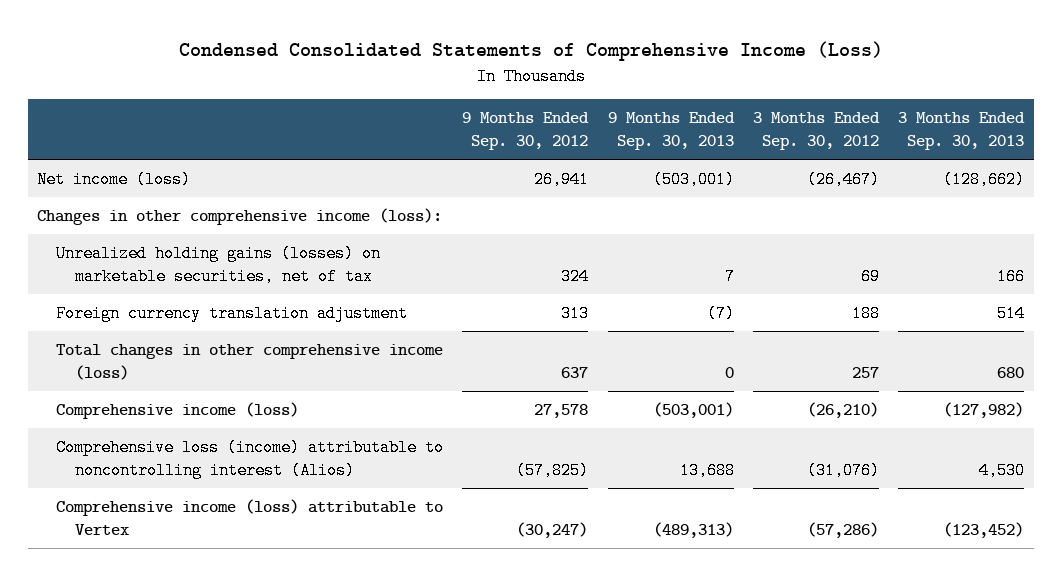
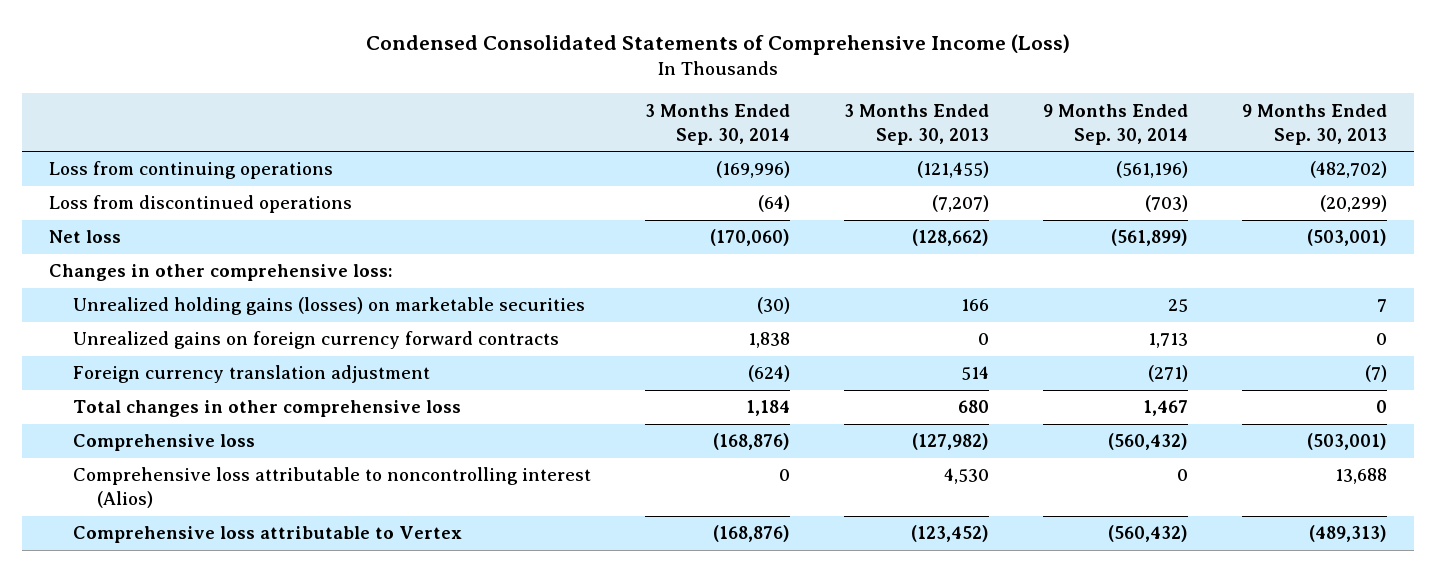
- | 9 Months Ended Sep. 30, 2012 | 9 Months Ended Sep. 30, 2013 | 3 Months Ended Sep. 30, 2012 | 3 Months Ended Sep. 30, 2013
+ | 3 Months Ended Sep. 30, 2014 | 3 Months Ended Sep. 30, 2013 | 9 Months Ended Sep. 30, 2014 | 9 Months Ended Sep. 30, 2013
- Net income (loss) | 26,941 | (503,001) | (26,467) | (128,662)
- Changes in other comprehensive income (loss):
- Unrealized holding gains (losses) on marketable securities, net of tax | 324 | 7 | 69 | 166
+ Loss from continuing operations | (169,996) | (121,455) | (561,196) | (482,702)
+ Loss from discontinued operations | (64) | (7,207) | (703) | (20,299)
+ Net loss | (170,060) | (128,662) | (561,899) | (503,001)
+ Changes in other comprehensive loss:
+ Unrealized holding gains (losses) on marketable securities | (30) | 166 | 25 | 7
+ Unrealized gains on foreign currency forward contracts | 1,838 | 0 | 1,713 | 0
- Total changes in other comprehensive income (loss) | 637 | 0 | 257 | 680
- Comprehensive income (loss) | 27,578 | (503,001) | (26,210) | (127,982)
- Comprehensive loss (income) attributable to noncontrolling interest (Alios) | (57,825) | 13,688 | (31,076) | 4,530
- Comprehensive income (loss) attributable to Vertex | (30,247) | (489,313) | (57,286) | (123,452)
+ Total changes in other comprehensive loss | 1,184 | 680 | 1,467 | 0
+ Comprehensive loss | (168,876) | (127,982) | (560,432) | (503,001)
+ Comprehensive loss attributable to noncontrolling interest (Alios) | 0 | 4,530 | 0 | 13,688
+ Comprehensive loss attributable to Vertex | (168,876) | (123,452) | (560,432) | (489,313)

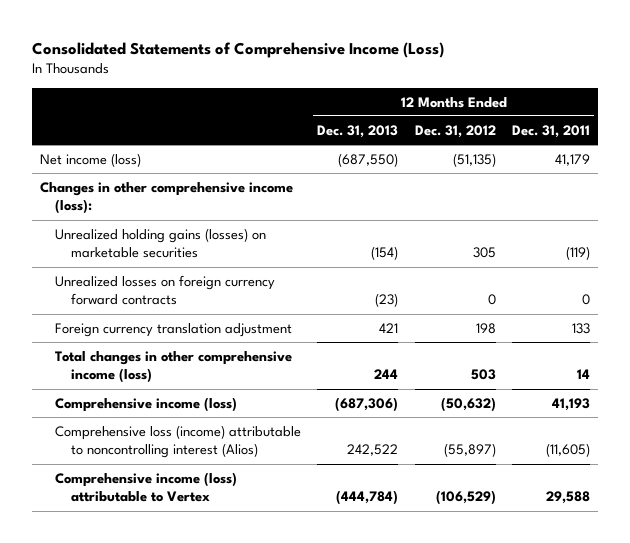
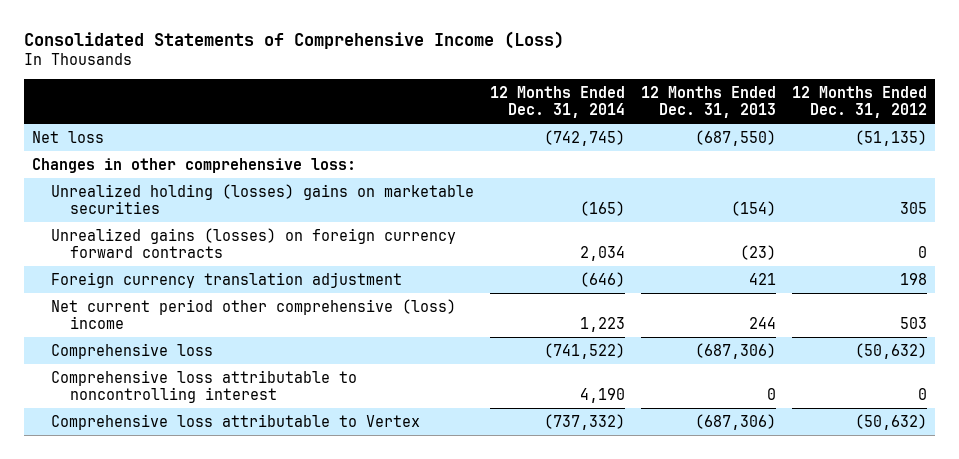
- | 12 Months Ended Dec. 31, 2013 | 12 Months Ended Dec. 31, 2012 | 12 Months Ended Dec. 31, 2011
+ | 12 Months Ended Dec. 31, 2014 | 12 Months Ended Dec. 31, 2013 | 12 Months Ended Dec. 31, 2012
- Net income (loss) | (687,550) | (51,135) | 41,179
- Changes in other comprehensive income (loss):
- Unrealized holding gains (losses) on marketable securities | (154) | 305 | (119)
- Unrealized losses on foreign currency forward contracts | (23) | 0 | 0
+ Net loss | (742,745) | (687,550) | (51,135)
+ Changes in other comprehensive loss:
+ Unrealized holding (losses) gains on marketable securities | (165) | (154) | 305
+ Unrealized gains (losses) on foreign currency forward contracts | 2,034 | (23) | 0
- Total changes in other comprehensive income (loss) | 244 | 503 | 14
- Comprehensive income (loss) | (687,306) | (50,632) | 41,193
- Comprehensive loss (income) attributable to noncontrolling interest (Alios) | 242,522 | (55,897) | (11,605)
- Comprehensive income (loss) attributable to Vertex | (444,784) | (106,529) | 29,588
+ Net current period other comprehensive (loss) income | 1,223 | 244 | 503
+ Comprehensive loss | (741,522) | (687,306) | (50,632)
+ Comprehensive loss attributable to noncontrolling interest | 4,190 | 0 | 0
+ Comprehensive loss attributable to Vertex | (737,332) | (687,306) | (50,632)

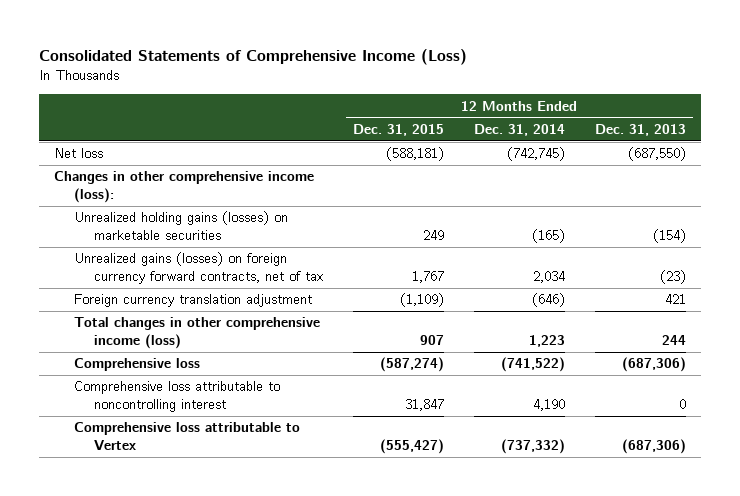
- | 12 Months Ended Dec. 31, 2014 | 12 Months Ended Dec. 31, 2013 | 12 Months Ended Dec. 31, 2012
+ | 12 Months Ended Dec. 31, 2015 | 12 Months Ended Dec. 31, 2014 | 12 Months Ended Dec. 31, 2013
- Changes in other comprehensive loss:
- Unrealized holding (losses) gains on marketable securities | (165) | (154) | 305
- Unrealized gains (losses) on foreign currency forward contracts | 2,034 | (23) | 0
+ Changes in other comprehensive income (loss):
+ Unrealized holding gains (losses) on marketable securities | 249 | (165) | (154)
+ Unrealized gains (losses) on foreign currency forward contracts, net of tax | 1,767 | 2,034 | (23)
- Net current period other comprehensive (loss) income | 1,223 | 244 | 503
+ Total changes in other comprehensive income (loss) | 907 | 1,223 | 244

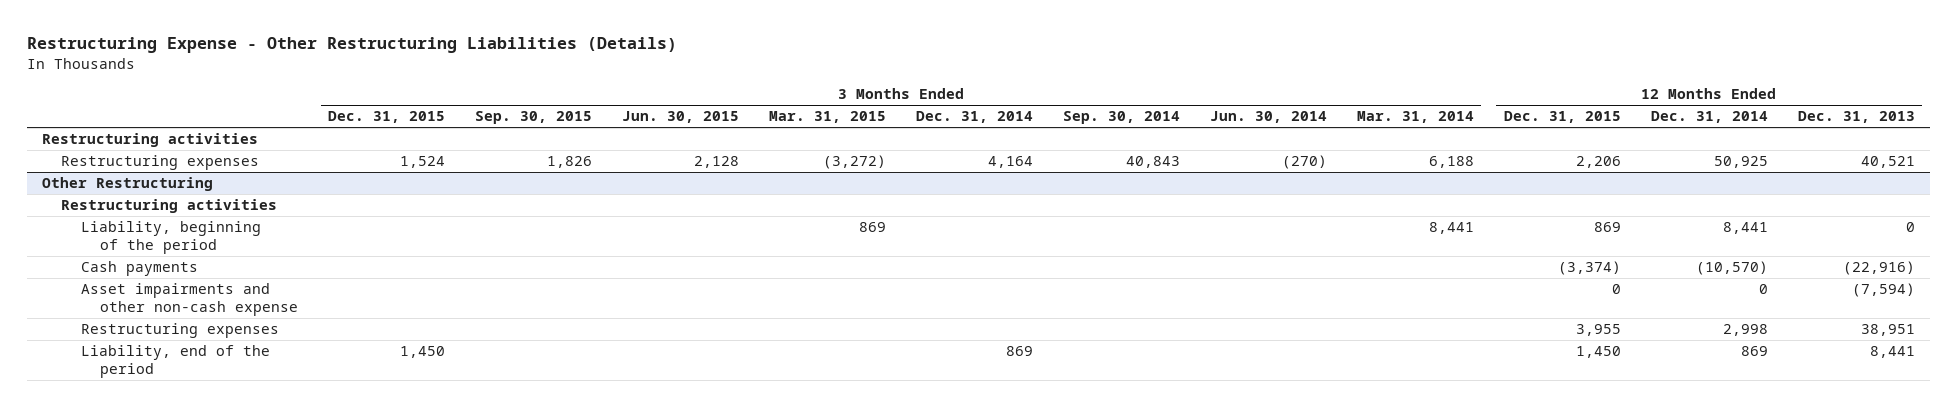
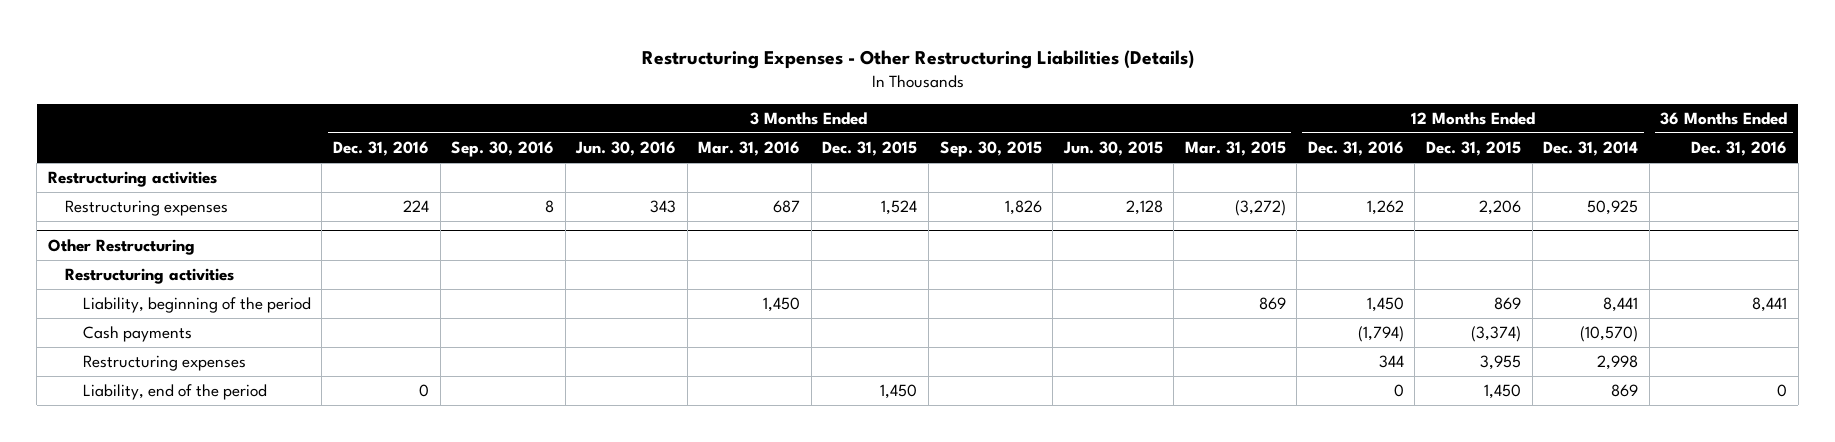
- Restructuring Expense - Other Restructuring Liabilities (Details)
+ Restructuring Expenses - Other Restructuring Liabilities (Details)
- | 3 Months Ended Dec. 31, 2015 | 3 Months Ended Sep. 30, 2015 | 3 Months Ended Jun. 30, 2015 | 3 Months Ended Mar. 31, 2015 | 3 Months Ended Dec. 31, 2014 | 3 Months Ended Sep. 30, 2014 | 3 Months Ended Jun. 30, 2014 | 3 Months Ended Mar. 31, 2014 | 12 Months Ended Dec. 31, 2015 | 12 Months Ended Dec. 31, 2014 | 12 Months Ended Dec. 31, 2013
+ | 3 Months Ended Dec. 31, 2016 | 3 Months Ended Sep. 30, 2016 | 3 Months Ended Jun. 30, 2016 | 3 Months Ended Mar. 31, 2016 | 3 Months Ended Dec. 31, 2015 | 3 Months Ended Sep. 30, 2015 | 3 Months Ended Jun. 30, 2015 | 3 Months Ended Mar. 31, 2015 | 12 Months Ended Dec. 31, 2016 | 12 Months Ended Dec. 31, 2015 | 12 Months Ended Dec. 31, 2014 | 36 Months Ended Dec. 31, 2016
@ Other Restructuring
- Asset impairments and other non-cash expense | | | | | | | | | 0 | 0 | (7,594)

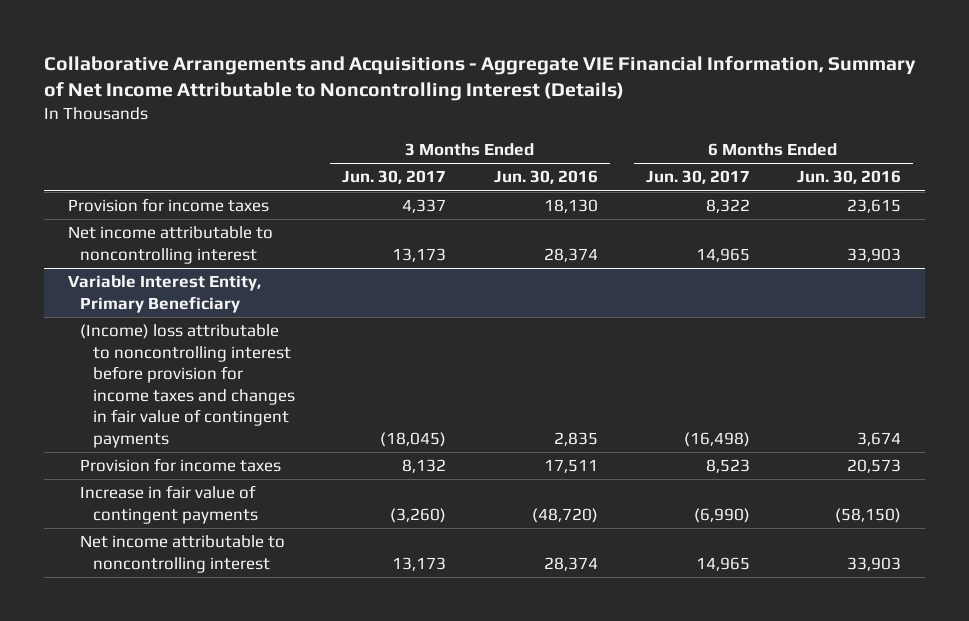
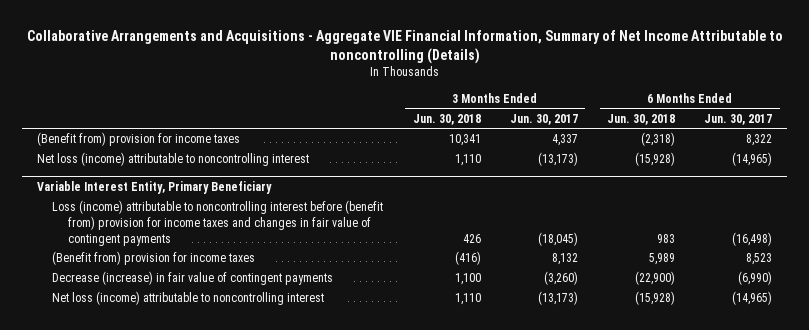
- Collaborative Arrangements and Acquisitions - Aggregate VIE Financial Information, Summary of Net Income Attributable to Noncontrolling Interest (Details)
+ Collaborative Arrangements and Acquisitions - Aggregate VIE Financial Information, Summary of Net Income Attributable to noncontrolling (Details)
- | 3 Months Ended Jun. 30, 2017 | 3 Months Ended Jun. 30, 2016 | 6 Months Ended Jun. 30, 2017 | 6 Months Ended Jun. 30, 2016
+ | 3 Months Ended Jun. 30, 2018 | 3 Months Ended Jun. 30, 2017 | 6 Months Ended Jun. 30, 2018 | 6 Months Ended Jun. 30, 2017
- Provision for income taxes | 4,337 | 18,130 | 8,322 | 23,615
- Net income attributable to noncontrolling interest | 13,173 | 28,374 | 14,965 | 33,903
+ (Benefit from) provision for income taxes | 10,341 | 4,337 | (2,318) | 8,322
+ Net loss (income) attributable to noncontrolling interest | 1,110 | (13,173) | (15,928) | (14,965)
@ Variable Interest Entity, Primary Beneficiary
- (Income) loss attributable to noncontrolling interest before provision for income taxes and changes in fair value of contingent payments | (18,045) | 2,835 | (16,498) | 3,674
- Provision for income taxes | 8,132 | 17,511 | 8,523 | 20,573
- Increase in fair value of contingent payments | (3,260) | (48,720) | (6,990) | (58,150)
- Net income attributable to noncontrolling interest | 13,173 | 28,374 | 14,965 | 33,903
+ Loss (income) attributable to noncontrolling interest before (benefit from) provision for income taxes and changes in fair value of contingent payments | 426 | (18,045) | 983 | (16,498)
+ (Benefit from) provision for income taxes | (416) | 8,132 | 5,989 | 8,523
+ Decrease (increase) in fair value of contingent payments | 1,100 | (3,260) | (22,900) | (6,990)
+ Net loss (income) attributable to noncontrolling interest | 1,110 | (13,173) | (15,928) | (14,965)

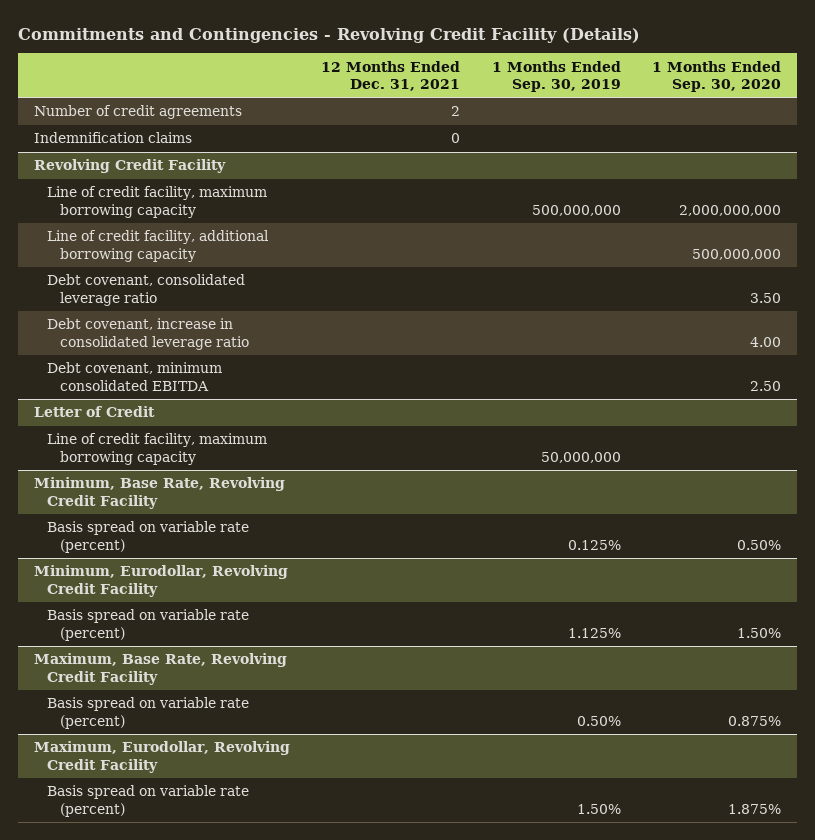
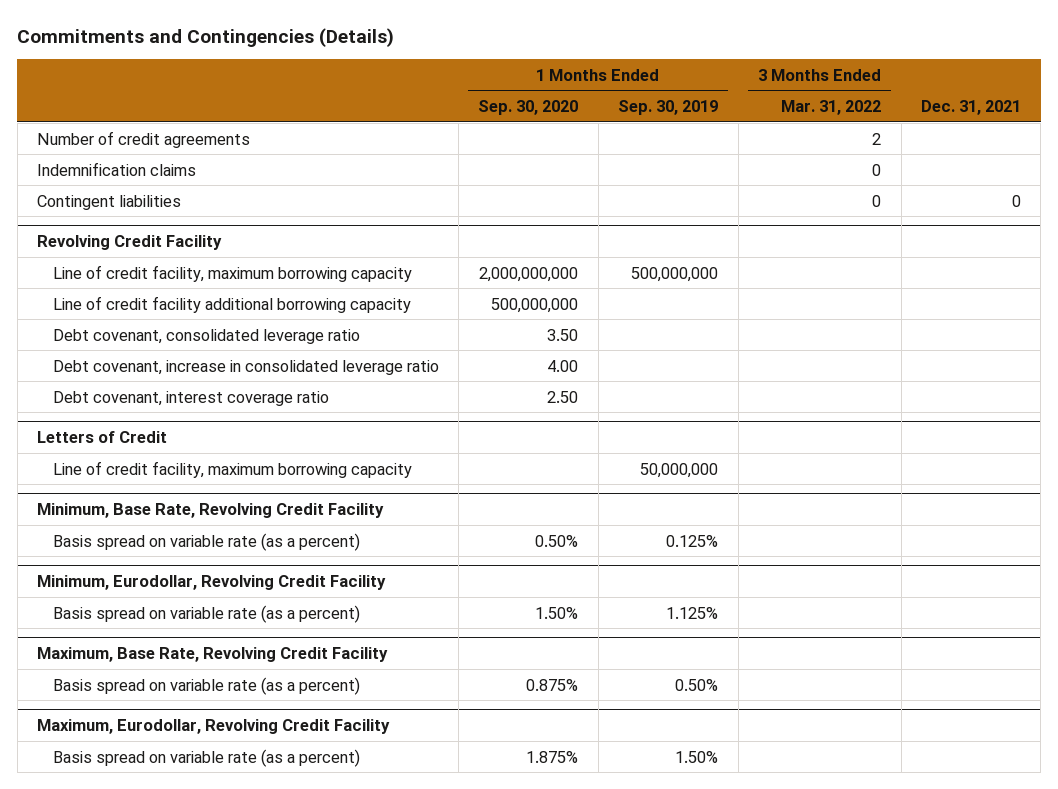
- Commitments and Contingencies - Revolving Credit Facility (Details)
+ Commitments and Contingencies (Details)
- | 12 Months Ended Dec. 31, 2021 | 1 Months Ended Sep. 30, 2019 | 1 Months Ended Sep. 30, 2020
+ | 1 Months Ended Sep. 30, 2020 | 1 Months Ended Sep. 30, 2019 | 3 Months Ended Mar. 31, 2022 | Dec. 31, 2021
+ Contingent liabilities | | | 0 | 0
@ Revolving Credit Facility
- Line of credit facility, additional borrowing capacity | | | 500,000,000
+ Line of credit facility additional borrowing capacity | 500,000,000 | | |
- Debt covenant, minimum consolidated EBITDA | | | 2.50
- Letter of Credit
@ Revolving Credit Facility
+ Debt covenant, interest coverage ratio | 2.50 | | |
+ Letters of Credit
@ Minimum, Base Rate, Revolving Credit Facility
- Basis spread on variable rate (percent) | | 0.125% | 0.50%
+ Basis spread on variable rate (as a percent) | 0.50% | 0.125% | |
@ Minimum, Eurodollar, Revolving Credit Facility
- Basis spread on variable rate (percent) | | 1.125% | 1.50%
+ Basis spread on variable rate (as a percent) | 1.50% | 1.125% | |
@ Maximum, Base Rate, Revolving Credit Facility
- Basis spread on variable rate (percent) | | 0.50% | 0.875%
+ Basis spread on variable rate (as a percent) | 0.875% | 0.50% | |
@ Maximum, Eurodollar, Revolving Credit Facility
- Basis spread on variable rate (percent) | | 1.50% | 1.875%
+ Basis spread on variable rate (as a percent) | 1.875% | 1.50% | |

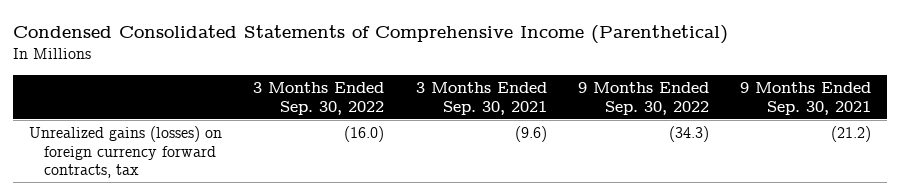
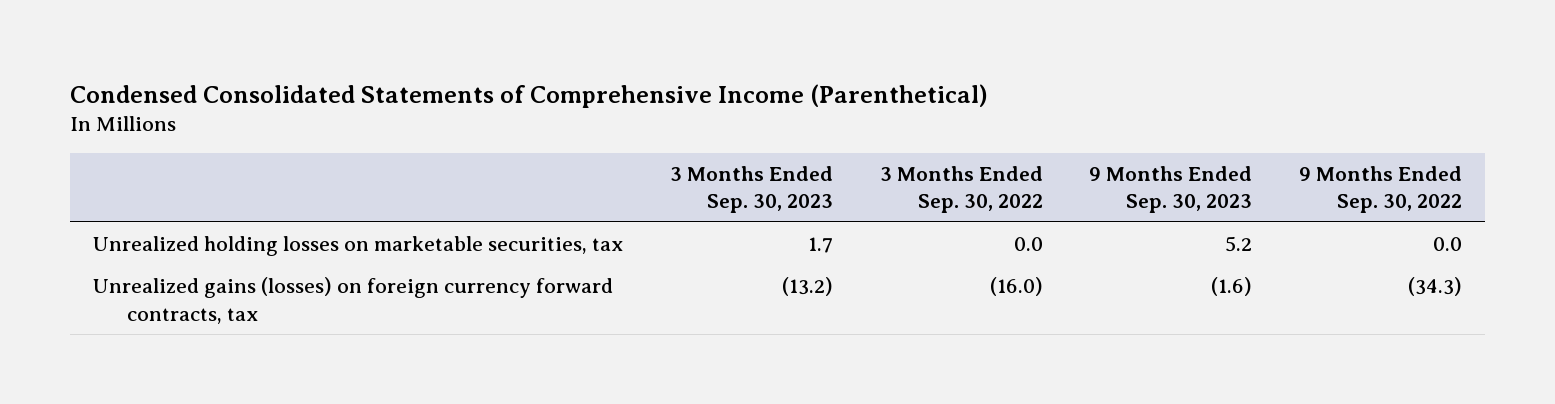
- | 3 Months Ended Sep. 30, 2022 | 3 Months Ended Sep. 30, 2021 | 9 Months Ended Sep. 30, 2022 | 9 Months Ended Sep. 30, 2021
+ | 3 Months Ended Sep. 30, 2023 | 3 Months Ended Sep. 30, 2022 | 9 Months Ended Sep. 30, 2023 | 9 Months Ended Sep. 30, 2022
+ Unrealized holding losses on marketable securities, tax | 1.7 | 0.0 | 5.2 | 0.0

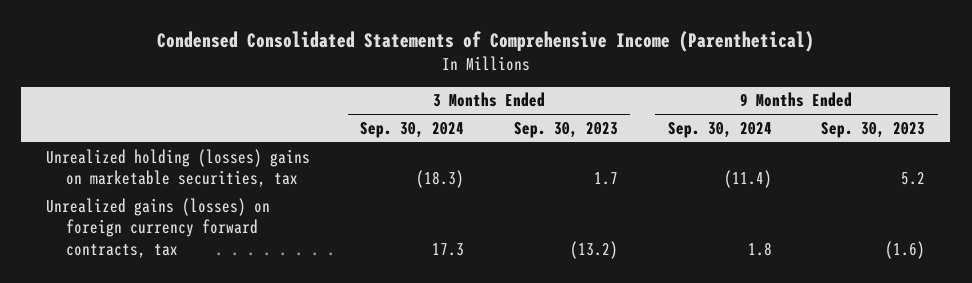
- | 3 Months Ended Sep. 30, 2023 | 3 Months Ended Sep. 30, 2022 | 9 Months Ended Sep. 30, 2023 | 9 Months Ended Sep. 30, 2022
+ | 3 Months Ended Sep. 30, 2024 | 3 Months Ended Sep. 30, 2023 | 9 Months Ended Sep. 30, 2024 | 9 Months Ended Sep. 30, 2023
- Unrealized holding losses on marketable securities, tax | 1.7 | 0.0 | 5.2 | 0.0
+ Unrealized holding (losses) gains on marketable securities, tax | (18.3) | 1.7 | (11.4) | 5.2

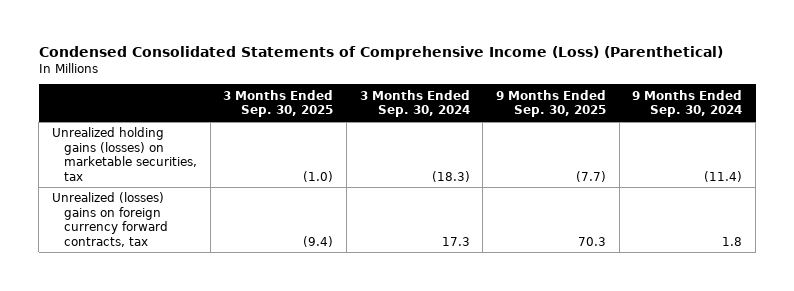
- Condensed Consolidated Statements of Comprehensive Income (Parenthetical)
+ Condensed Consolidated Statements of Comprehensive Income (Loss) (Parenthetical)
- | 3 Months Ended Sep. 30, 2024 | 3 Months Ended Sep. 30, 2023 | 9 Months Ended Sep. 30, 2024 | 9 Months Ended Sep. 30, 2023
+ | 3 Months Ended Sep. 30, 2025 | 3 Months Ended Sep. 30, 2024 | 9 Months Ended Sep. 30, 2025 | 9 Months Ended Sep. 30, 2024
- Unrealized holding (losses) gains on marketable securities, tax | (18.3) | 1.7 | (11.4) | 5.2
- Unrealized gains (losses) on foreign currency forward contracts, tax | 17.3 | (13.2) | 1.8 | (1.6)
+ Unrealized holding gains (losses) on marketable securities, tax | (1.0) | (18.3) | (7.7) | (11.4)
+ Unrealized (losses) gains on foreign currency forward contracts, tax | (9.4) | 17.3 | 70.3 | 1.8

